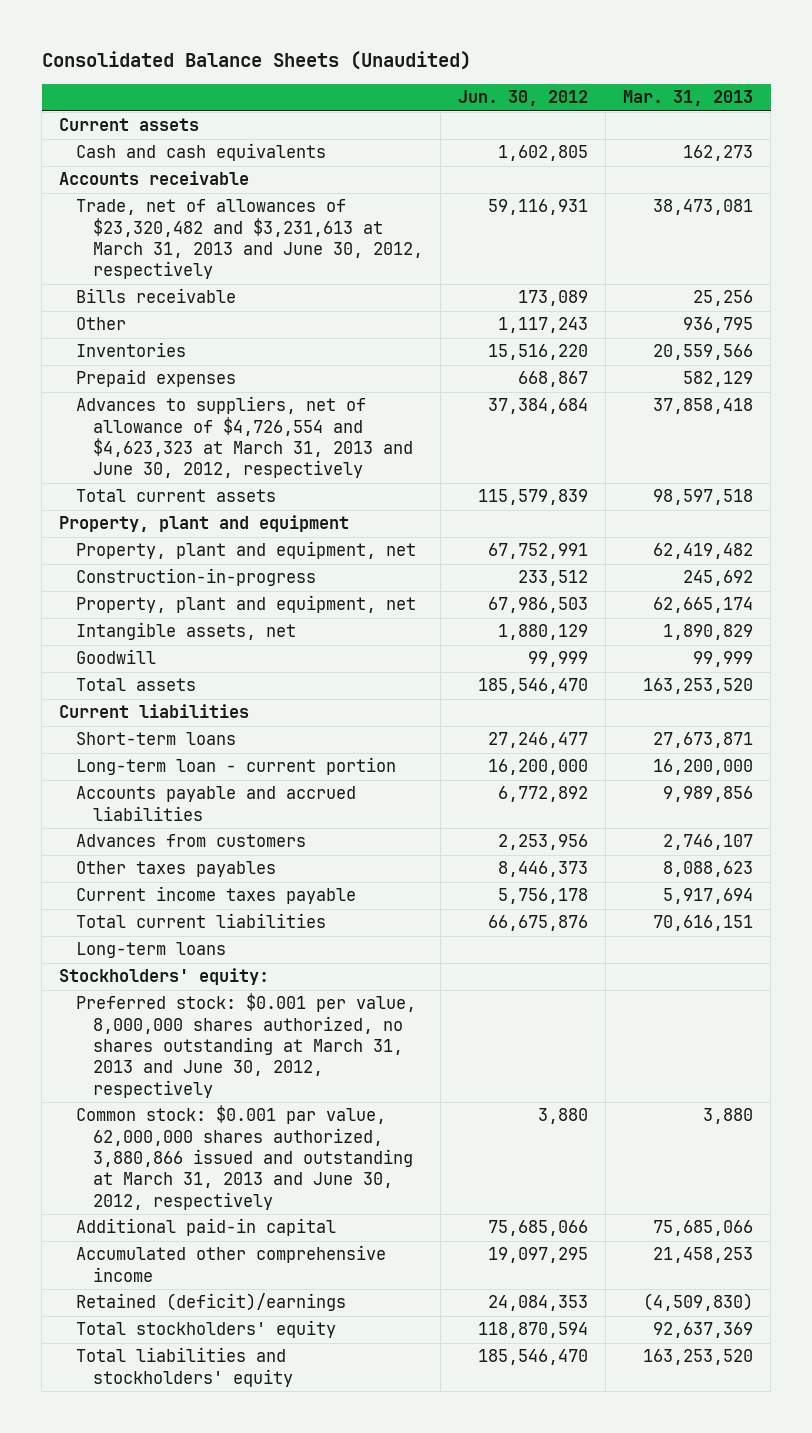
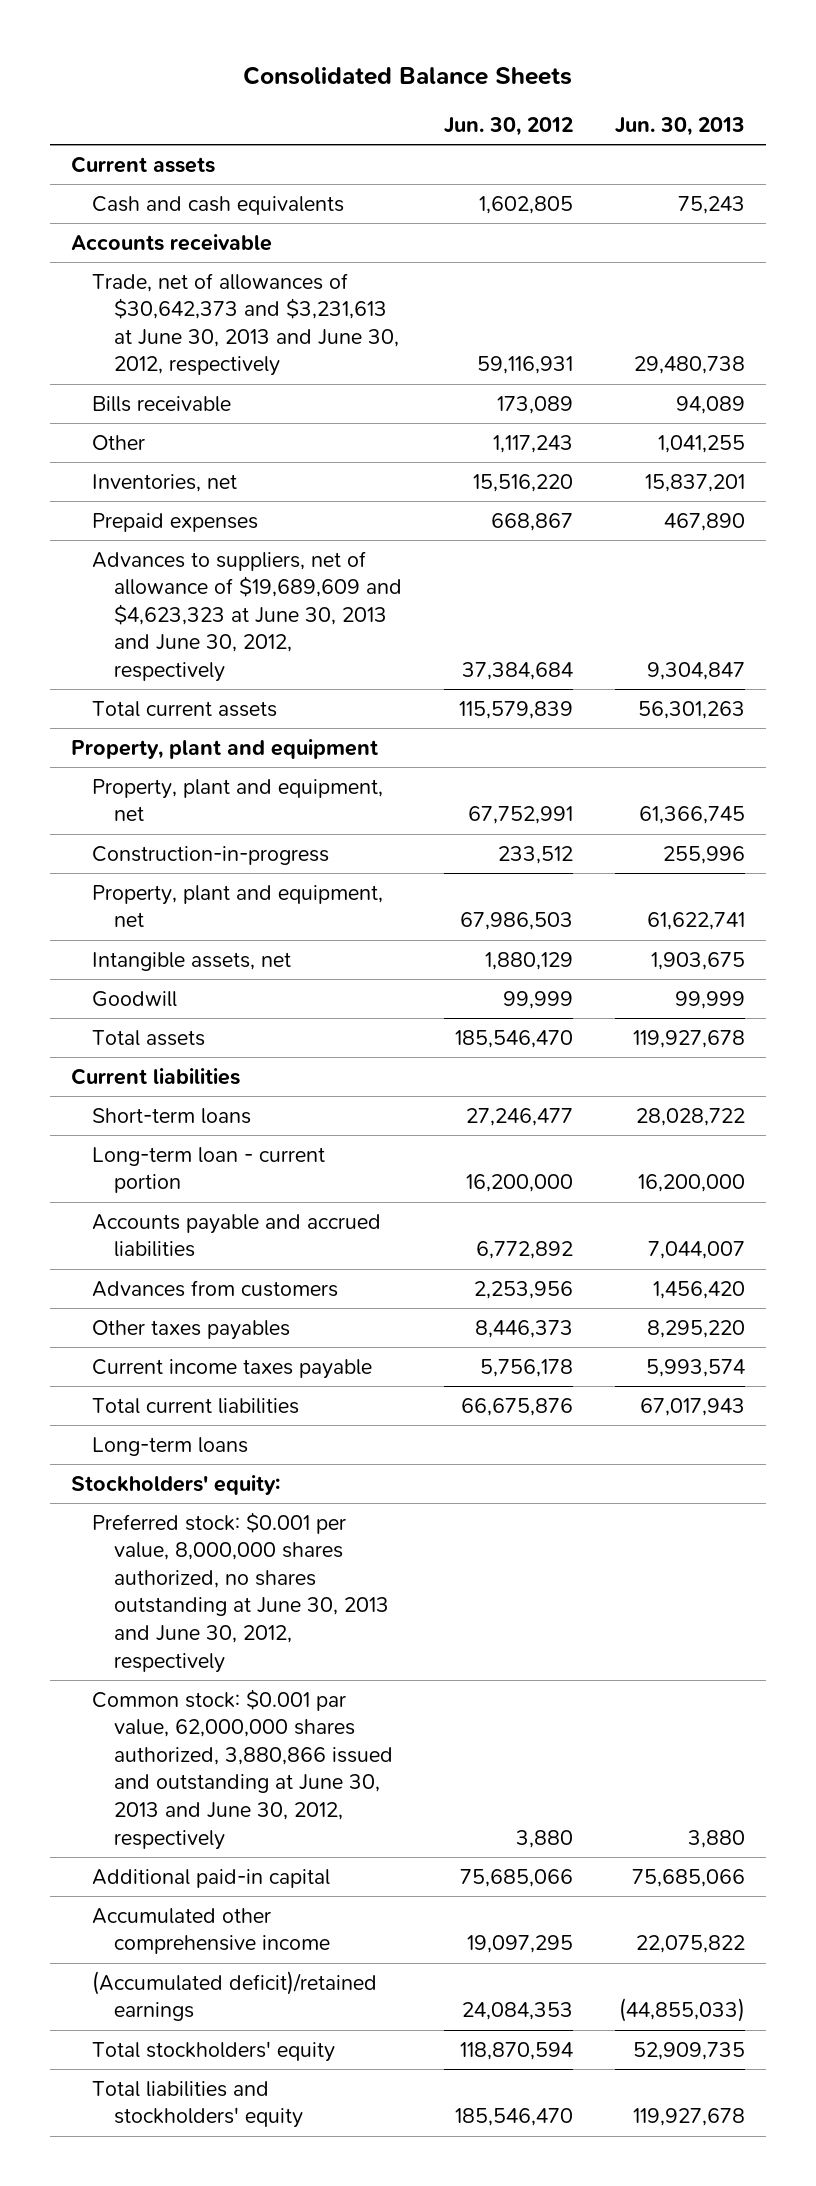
- Consolidated Balance Sheets (Unaudited)
+ Consolidated Balance Sheets
- | Jun. 30, 2012 | Mar. 31, 2013
+ | Jun. 30, 2012 | Jun. 30, 2013
- Trade, net of allowances of $23,320,482 and $3,231,613 at March 31, 2013 and June 30, 2012, respectively | 59,116,931 | 38,473,081
+ Trade, net of allowances of $30,642,373 and $3,231,613 at June 30, 2013 and June 30, 2012, respectively | 59,116,931 | 29,480,738
- Inventories | 15,516,220 | 20,559,566
+ Inventories, net | 15,516,220 | 15,837,201
- Advances to suppliers, net of allowance of $4,726,554 and $4,623,323 at March 31, 2013 and June 30, 2012, respectively | 37,384,684 | 37,858,418
+ Advances to suppliers, net of allowance of $19,689,609 and $4,623,323 at June 30, 2013 and June 30, 2012, respectively | 37,384,684 | 9,304,847
- Preferred stock: $0.001 per value, 8,000,000 shares authorized, no shares outstanding at March 31, 2013 and June 30, 2012, respectively
- Common stock: $0.001 par value, 62,000,000 shares authorized, 3,880,866 issued and outstanding at March 31, 2013 and June 30, 2012, respectively | 3,880 | 3,880
+ Preferred stock: $0.001 per value, 8,000,000 shares authorized, no shares outstanding at June 30, 2013 and June 30, 2012, respectively
+ Common stock: $0.001 par value, 62,000,000 shares authorized, 3,880,866 issued and outstanding at June 30, 2013 and June 30, 2012, respectively | 3,880 | 3,880
- Retained (deficit)/earnings | 24,084,353 | (4,509,830)
+ (Accumulated deficit)/retained earnings | 24,084,353 | (44,855,033)

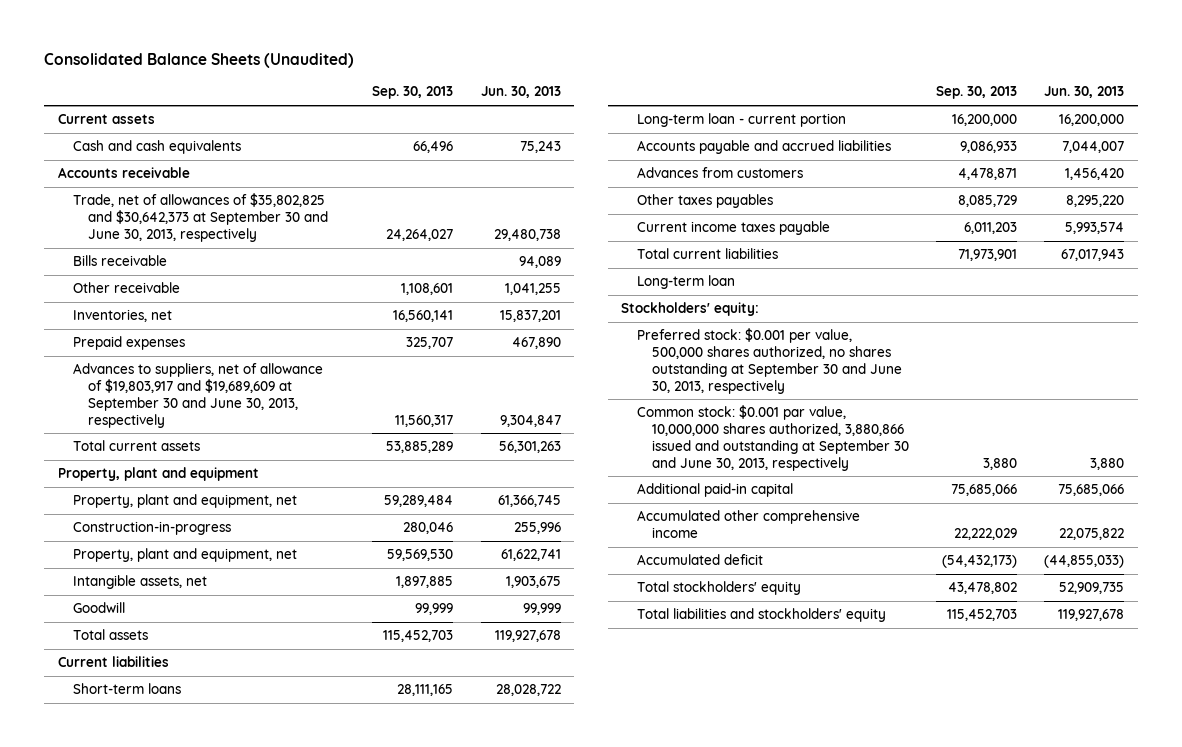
- Consolidated Balance Sheets
+ Consolidated Balance Sheets (Unaudited)
- | Jun. 30, 2012 | Jun. 30, 2013
+ | Sep. 30, 2013 | Jun. 30, 2013
- Trade, net of allowances of $30,642,373 and $3,231,613 at June 30, 2013 and June 30, 2012, respectively | 59,116,931 | 29,480,738
+ Trade, net of allowances of $35,802,825 and $30,642,373 at September 30 and June 30, 2013, respectively | 24,264,027 | 29,480,738
- Other | 1,117,243 | 1,041,255
+ Other receivable | 1,108,601 | 1,041,255
- Advances to suppliers, net of allowance of $19,689,609 and $4,623,323 at June 30, 2013 and June 30, 2012, respectively | 37,384,684 | 9,304,847
+ Advances to suppliers, net of allowance of $19,803,917 and $19,689,609 at September 30 and June 30, 2013, respectively | 11,560,317 | 9,304,847
- Long-term loans
+ Long-term loan
- Preferred stock: $0.001 per value, 8,000,000 shares authorized, no shares outstanding at June 30, 2013 and June 30, 2012, respectively
- Common stock: $0.001 par value, 62,000,000 shares authorized, 3,880,866 issued and outstanding at June 30, 2013 and June 30, 2012, respectively | 3,880 | 3,880
+ Preferred stock: $0.001 per value, 500,000 shares authorized, no shares outstanding at September 30 and June 30, 2013, respectively
+ Common stock: $0.001 par value, 10,000,000 shares authorized, 3,880,866 issued and outstanding at September 30 and June 30, 2013, respectively | 3,880 | 3,880
- (Accumulated deficit)/retained earnings | 24,084,353 | (44,855,033)
+ Accumulated deficit | (54,432,173) | (44,855,033)

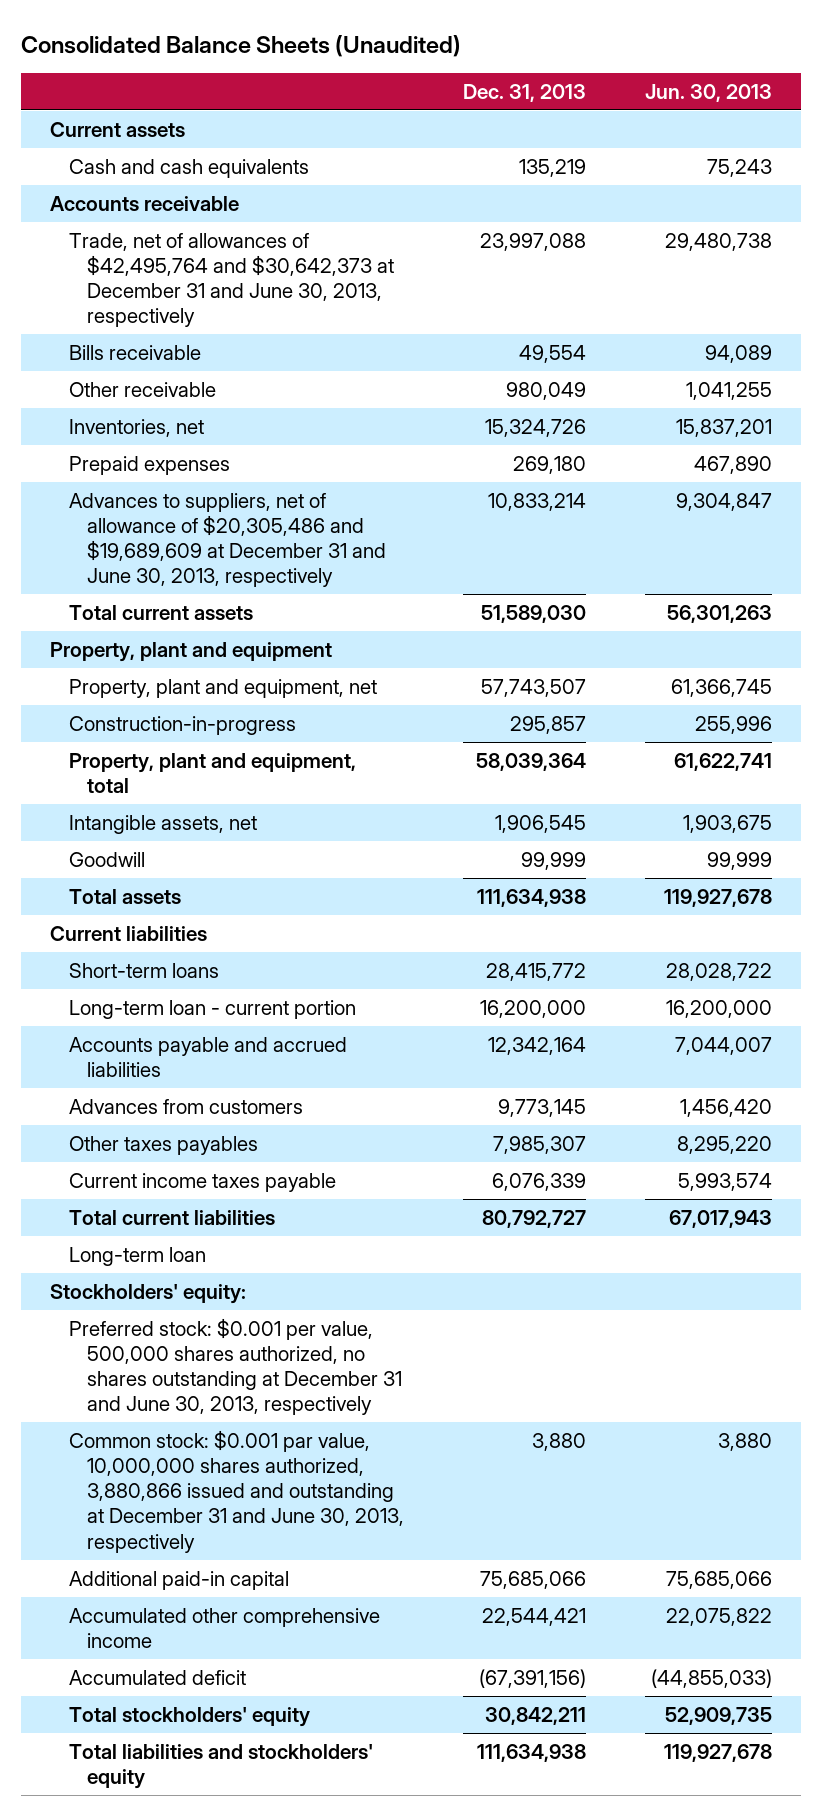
- | Sep. 30, 2013 | Jun. 30, 2013
+ | Dec. 31, 2013 | Jun. 30, 2013
- Trade, net of allowances of $35,802,825 and $30,642,373 at September 30 and June 30, 2013, respectively | 24,264,027 | 29,480,738
+ Trade, net of allowances of $42,495,764 and $30,642,373 at December 31 and June 30, 2013, respectively | 23,997,088 | 29,480,738
- Advances to suppliers, net of allowance of $19,803,917 and $19,689,609 at September 30 and June 30, 2013, respectively | 11,560,317 | 9,304,847
+ Advances to suppliers, net of allowance of $20,305,486 and $19,689,609 at December 31 and June 30, 2013, respectively | 10,833,214 | 9,304,847
- Property, plant and equipment, net | 59,569,530 | 61,622,741
+ Property, plant and equipment, total | 58,039,364 | 61,622,741
- Preferred stock: $0.001 per value, 500,000 shares authorized, no shares outstanding at September 30 and June 30, 2013, respectively
- Common stock: $0.001 par value, 10,000,000 shares authorized, 3,880,866 issued and outstanding at September 30 and June 30, 2013, respectively | 3,880 | 3,880
+ Preferred stock: $0.001 per value, 500,000 shares authorized, no shares outstanding at December 31 and June 30, 2013, respectively
+ Common stock: $0.001 par value, 10,000,000 shares authorized, 3,880,866 issued and outstanding at December 31 and June 30, 2013, respectively | 3,880 | 3,880

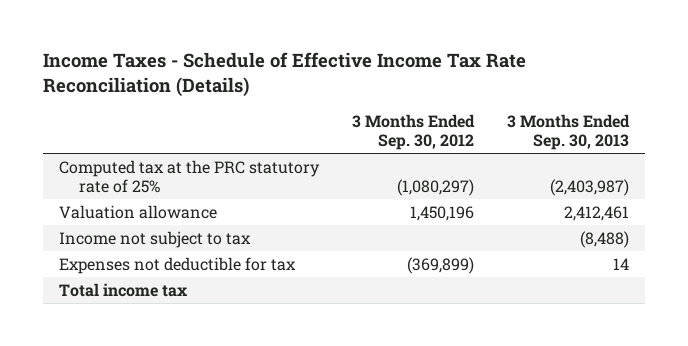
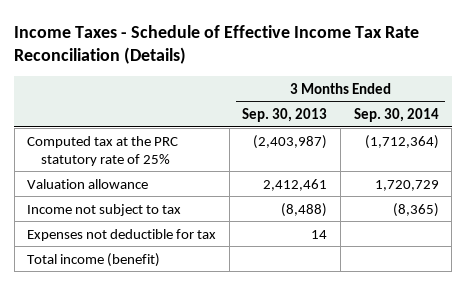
- | 3 Months Ended Sep. 30, 2012 | 3 Months Ended Sep. 30, 2013
+ | 3 Months Ended Sep. 30, 2013 | 3 Months Ended Sep. 30, 2014
- Total income tax
+ Total income (benefit)

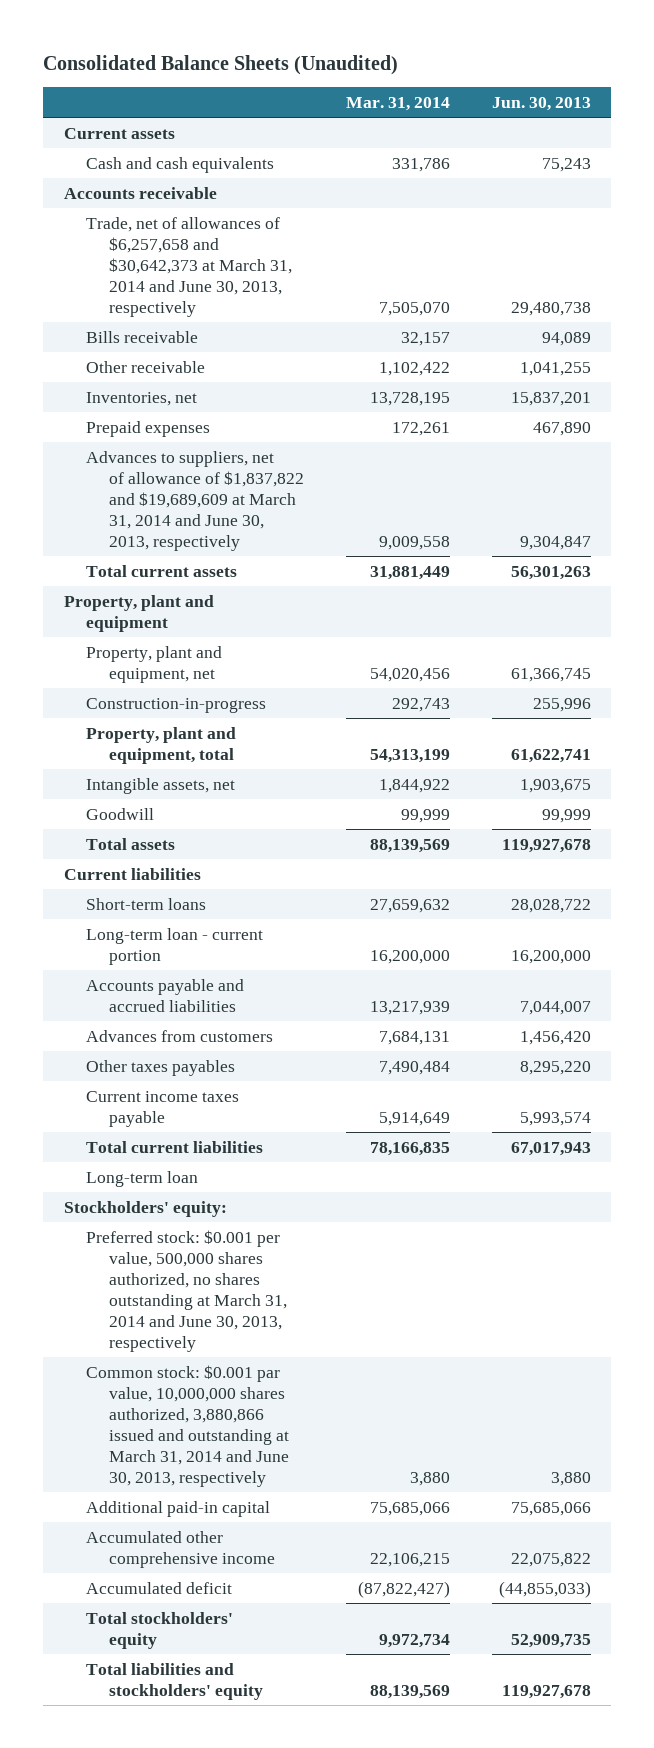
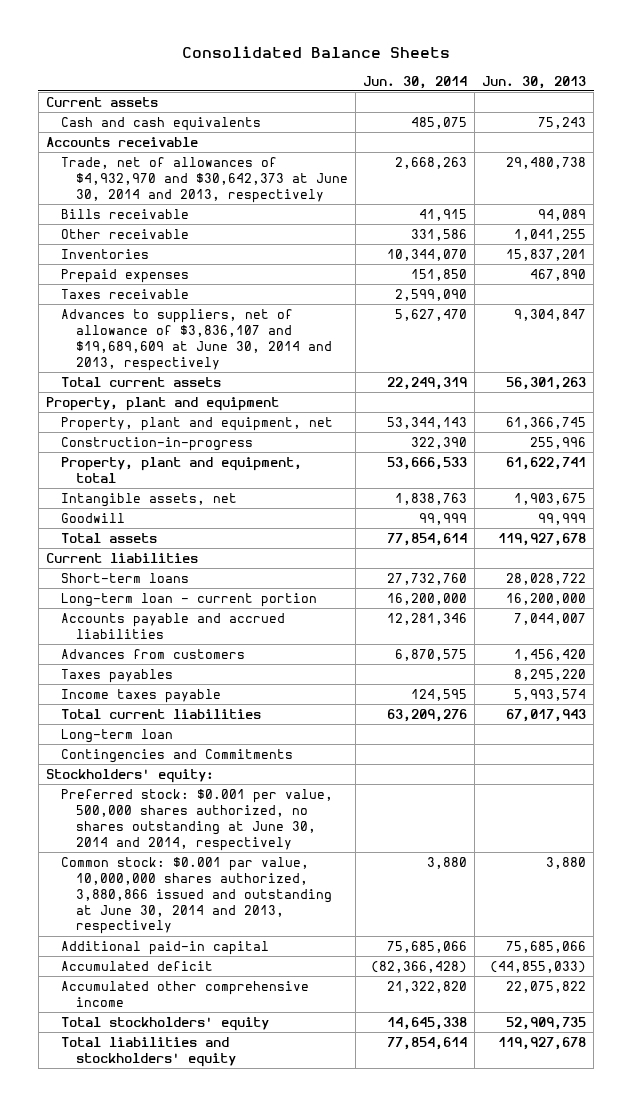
- Consolidated Balance Sheets (Unaudited)
+ Consolidated Balance Sheets
- | Mar. 31, 2014 | Jun. 30, 2013
+ | Jun. 30, 2014 | Jun. 30, 2013
- Trade, net of allowances of $6,257,658 and $30,642,373 at March 31, 2014 and June 30, 2013, respectively | 7,505,070 | 29,480,738
+ Trade, net of allowances of $4,932,970 and $30,642,373 at June 30, 2014 and 2013, respectively | 2,668,263 | 29,480,738
- Inventories, net | 13,728,195 | 15,837,201
+ Inventories | 10,344,070 | 15,837,201
- Advances to suppliers, net of allowance of $1,837,822 and $19,689,609 at March 31, 2014 and June 30, 2013, respectively | 9,009,558 | 9,304,847
+ Taxes receivable | 2,599,090 |
+ Advances to suppliers, net of allowance of $3,836,107 and $19,689,609 at June 30, 2014 and 2013, respectively | 5,627,470 | 9,304,847
- Other taxes payables | 7,490,484 | 8,295,220
- Current income taxes payable | 5,914,649 | 5,993,574
+ Taxes payables | | 8,295,220
+ Income taxes payable | 124,595 | 5,993,574
+ Contingencies and Commitments
- Preferred stock: $0.001 per value, 500,000 shares authorized, no shares outstanding at March 31, 2014 and June 30, 2013, respectively
- Common stock: $0.001 par value, 10,000,000 shares authorized, 3,880,866 issued and outstanding at March 31, 2014 and June 30, 2013, respectively | 3,880 | 3,880
+ Preferred stock: $0.001 per value, 500,000 shares authorized, no shares outstanding at June 30, 2014 and 2014, respectively
+ Common stock: $0.001 par value, 10,000,000 shares authorized, 3,880,866 issued and outstanding at June 30, 2014 and 2013, respectively | 3,880 | 3,880
moved down: Accumulated other comprehensive income | 21,322,820 | 22,075,822

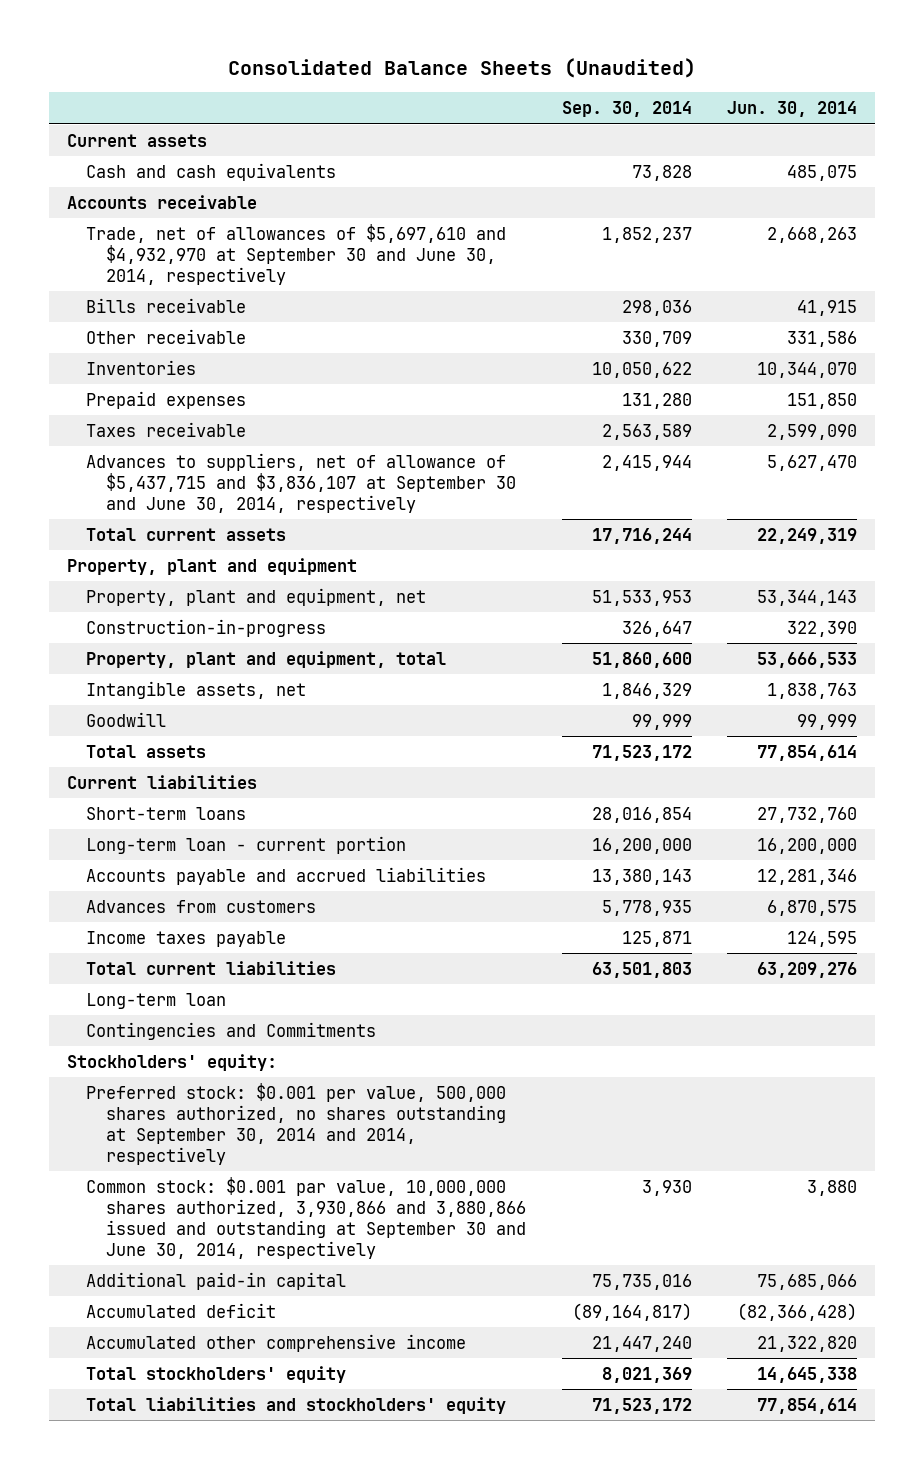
- Consolidated Balance Sheets
+ Consolidated Balance Sheets (Unaudited)
- | Jun. 30, 2014 | Jun. 30, 2013
+ | Sep. 30, 2014 | Jun. 30, 2014
- Trade, net of allowances of $4,932,970 and $30,642,373 at June 30, 2014 and 2013, respectively | 2,668,263 | 29,480,738
+ Trade, net of allowances of $5,697,610 and $4,932,970 at September 30 and June 30, 2014, respectively | 1,852,237 | 2,668,263
- Advances to suppliers, net of allowance of $3,836,107 and $19,689,609 at June 30, 2014 and 2013, respectively | 5,627,470 | 9,304,847
+ Advances to suppliers, net of allowance of $5,437,715 and $3,836,107 at September 30 and June 30, 2014, respectively | 2,415,944 | 5,627,470
- Taxes payables | | 8,295,220
- Preferred stock: $0.001 per value, 500,000 shares authorized, no shares outstanding at June 30, 2014 and 2014, respectively
- Common stock: $0.001 par value, 10,000,000 shares authorized, 3,880,866 issued and outstanding at June 30, 2014 and 2013, respectively | 3,880 | 3,880
+ Preferred stock: $0.001 per value, 500,000 shares authorized, no shares outstanding at September 30, 2014 and 2014, respectively
+ Common stock: $0.001 par value, 10,000,000 shares authorized, 3,930,866 and 3,880,866 issued and outstanding at September 30 and June 30, 2014, respectively | 3,930 | 3,880

